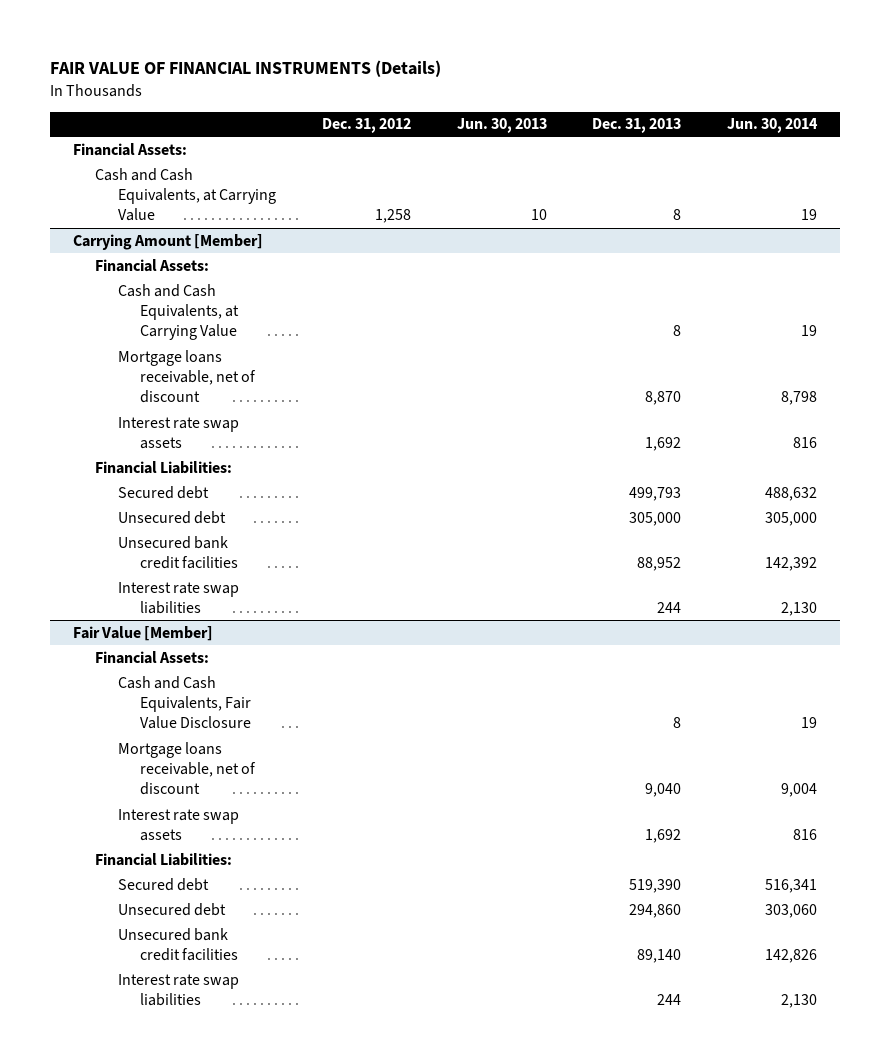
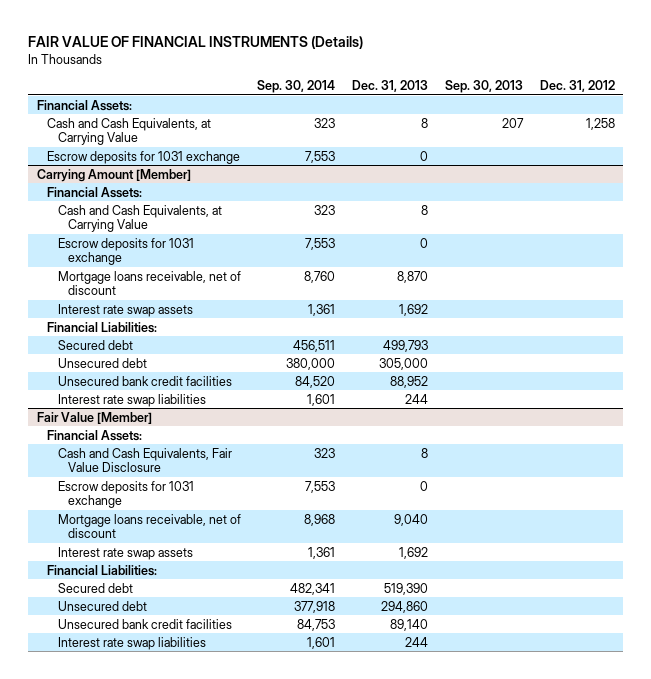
- | Dec. 31, 2012 | Jun. 30, 2013 | Dec. 31, 2013 | Jun. 30, 2014
+ | Sep. 30, 2014 | Dec. 31, 2013 | Sep. 30, 2013 | Dec. 31, 2012
+ Escrow deposits for 1031 exchange | 7,553 | 0 | |
@ Carrying Amount [Member]
+ Escrow deposits for 1031 exchange | 7,553 | 0 | |
@ Fair Value [Member]
+ Escrow deposits for 1031 exchange | 7,553 | 0 | |

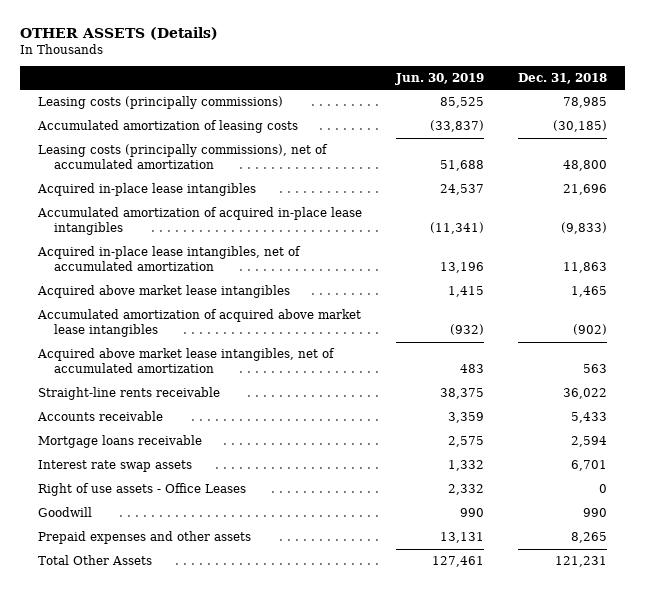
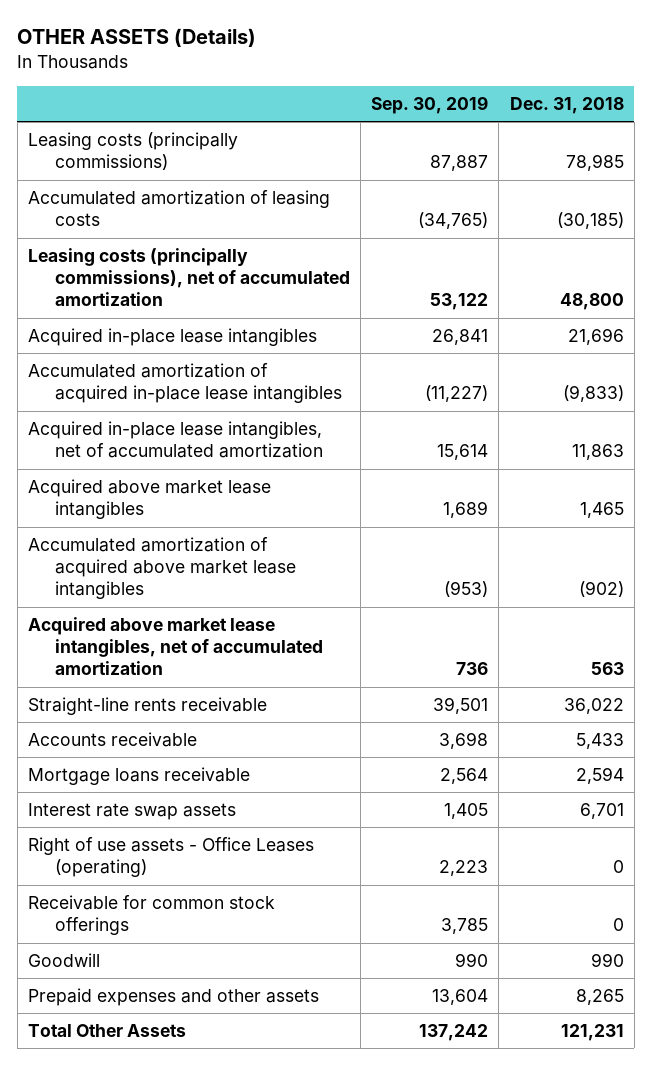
- | Jun. 30, 2019 | Dec. 31, 2018
+ | Sep. 30, 2019 | Dec. 31, 2018
- Right of use assets - Office Leases | 2,332 | 0
+ Right of use assets - Office Leases (operating) | 2,223 | 0
+ Receivable for common stock offerings | 3,785 | 0

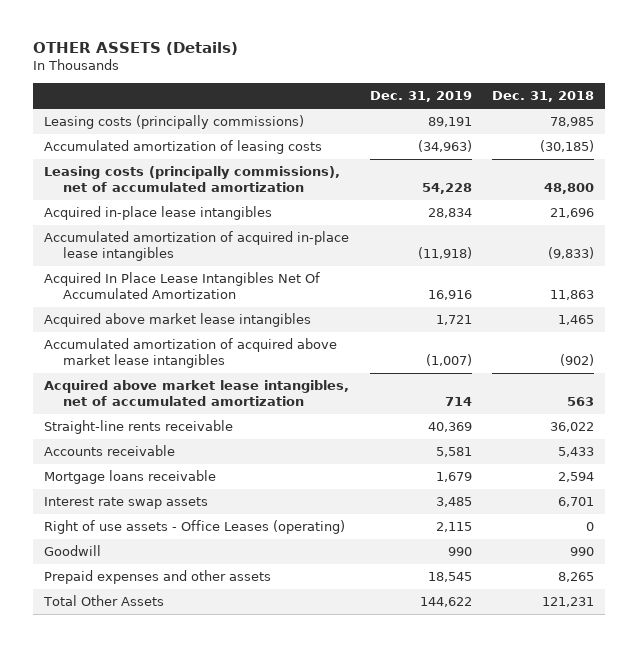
- | Sep. 30, 2019 | Dec. 31, 2018
+ | Dec. 31, 2019 | Dec. 31, 2018
- Acquired in-place lease intangibles, net of accumulated amortization | 15,614 | 11,863
+ Acquired In Place Lease Intangibles Net Of Accumulated Amortization | 16,916 | 11,863
- Receivable for common stock offerings | 3,785 | 0

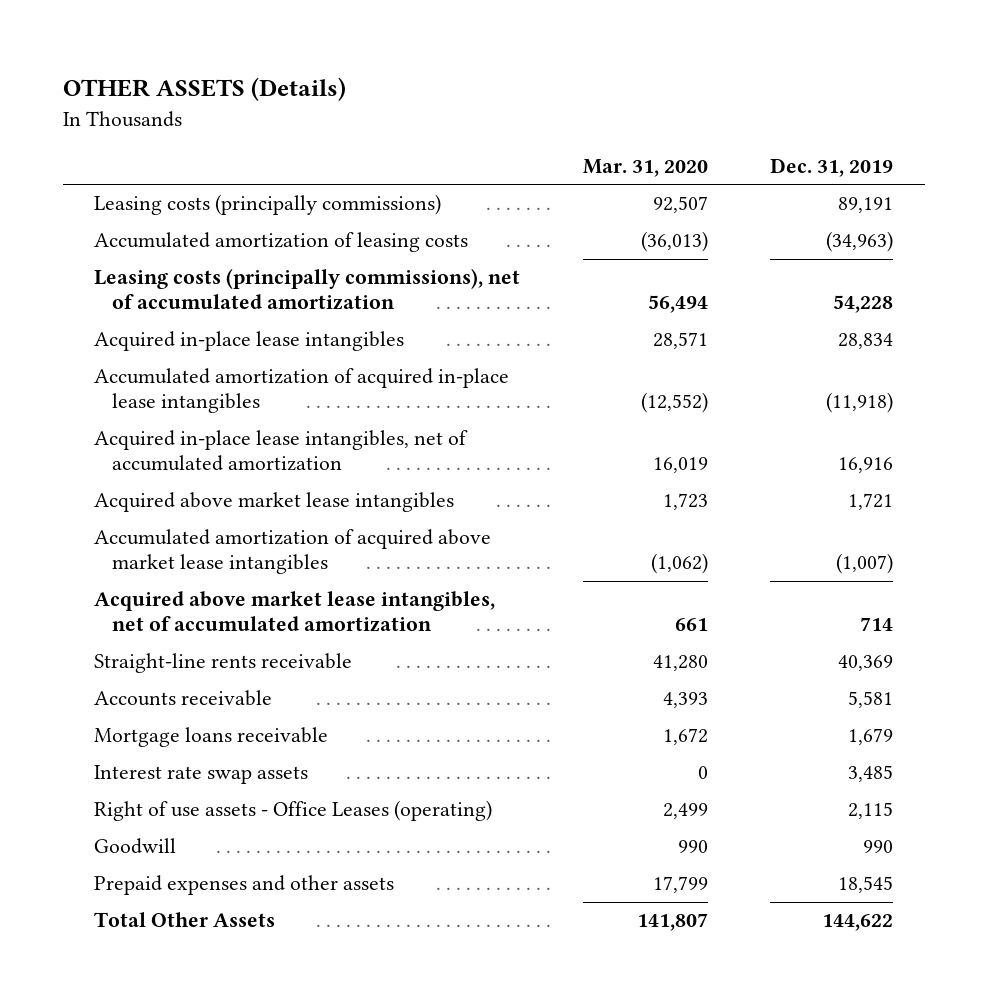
- | Dec. 31, 2019 | Dec. 31, 2018
+ | Mar. 31, 2020 | Dec. 31, 2019
- Acquired In Place Lease Intangibles Net Of Accumulated Amortization | 16,916 | 11,863
+ Acquired in-place lease intangibles, net of accumulated amortization | 16,019 | 16,916

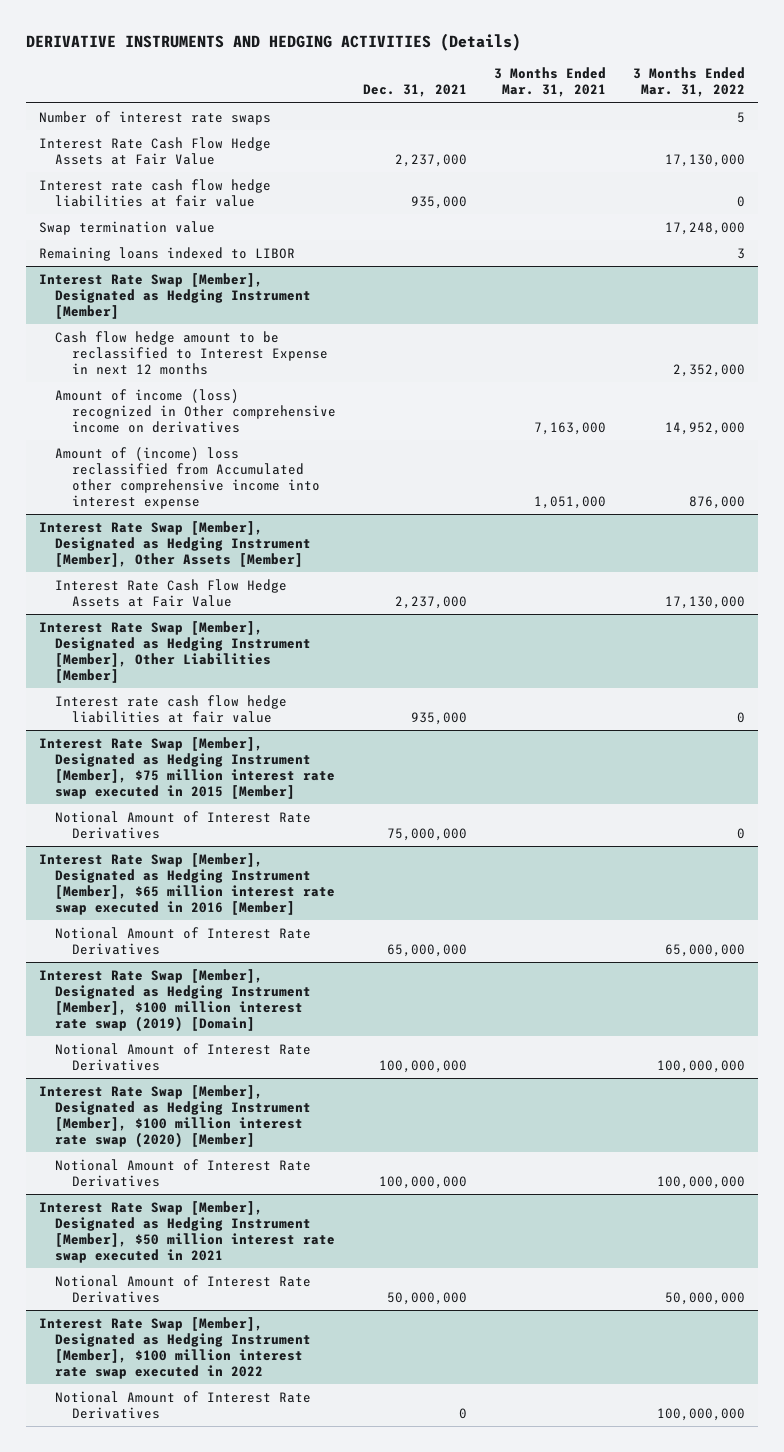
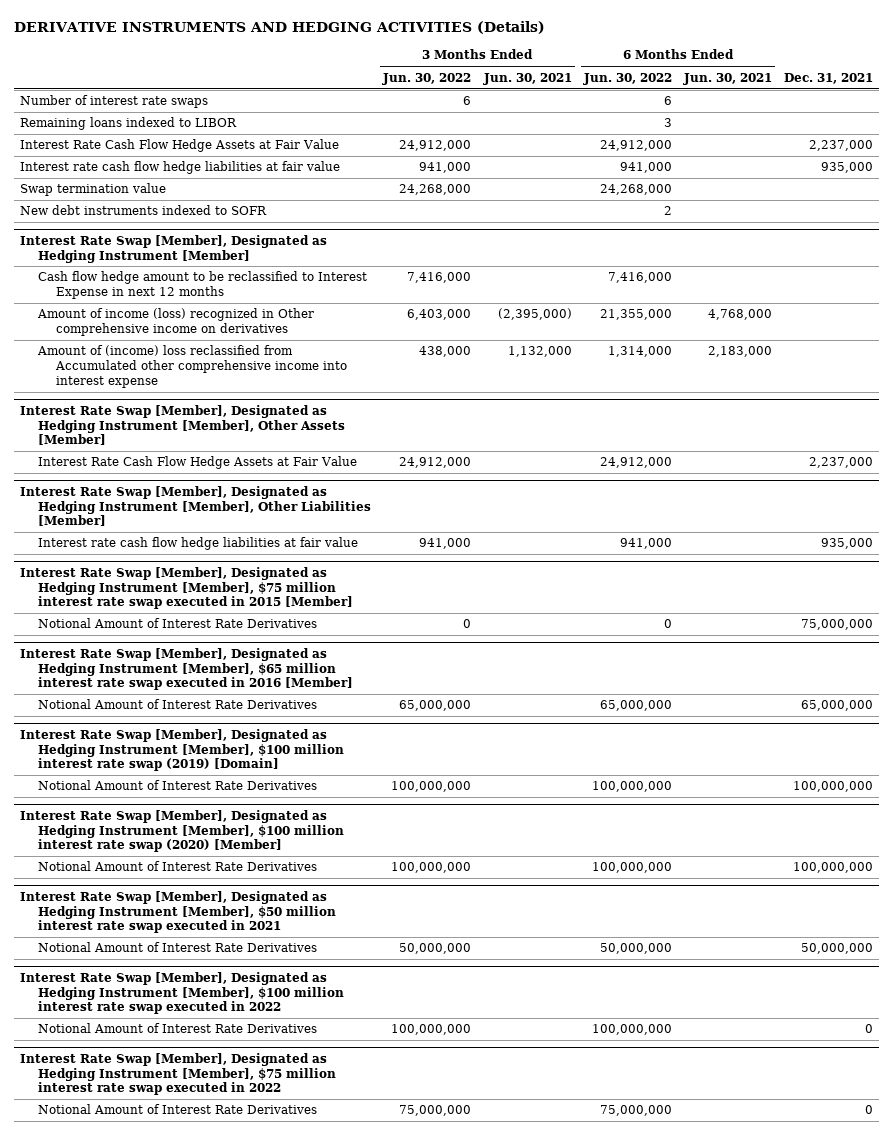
- | Dec. 31, 2021 | 3 Months Ended Mar. 31, 2021 | 3 Months Ended Mar. 31, 2022
+ | 3 Months Ended Jun. 30, 2022 | 3 Months Ended Jun. 30, 2021 | 6 Months Ended Jun. 30, 2022 | 6 Months Ended Jun. 30, 2021 | Dec. 31, 2021
moved up: Remaining loans indexed to LIBOR | | | 3 | |
+ New debt instruments indexed to SOFR | | | 2 | |
+ Interest Rate Swap [Member], Designated as Hedging Instrument [Member], $75 million interest rate swap executed in 2022
+ Notional Amount of Interest Rate Derivatives | 75,000,000 | | 75,000,000 | | 0

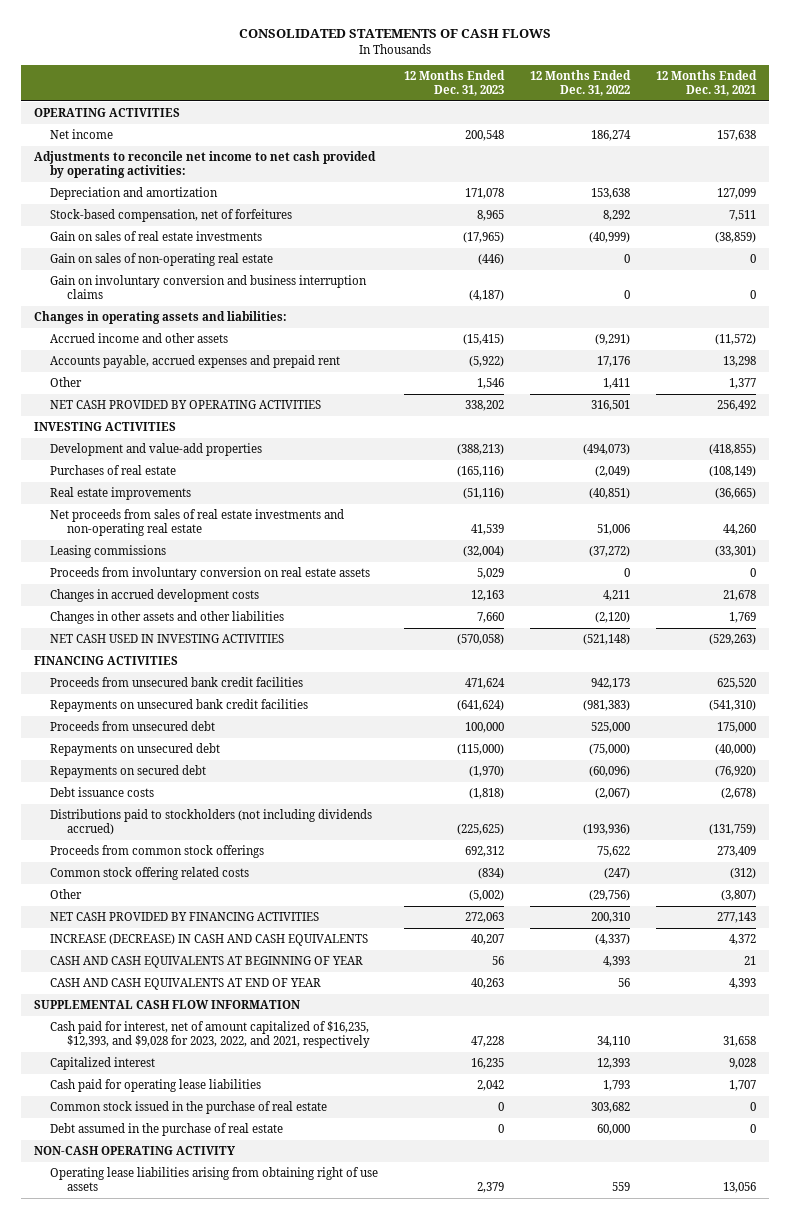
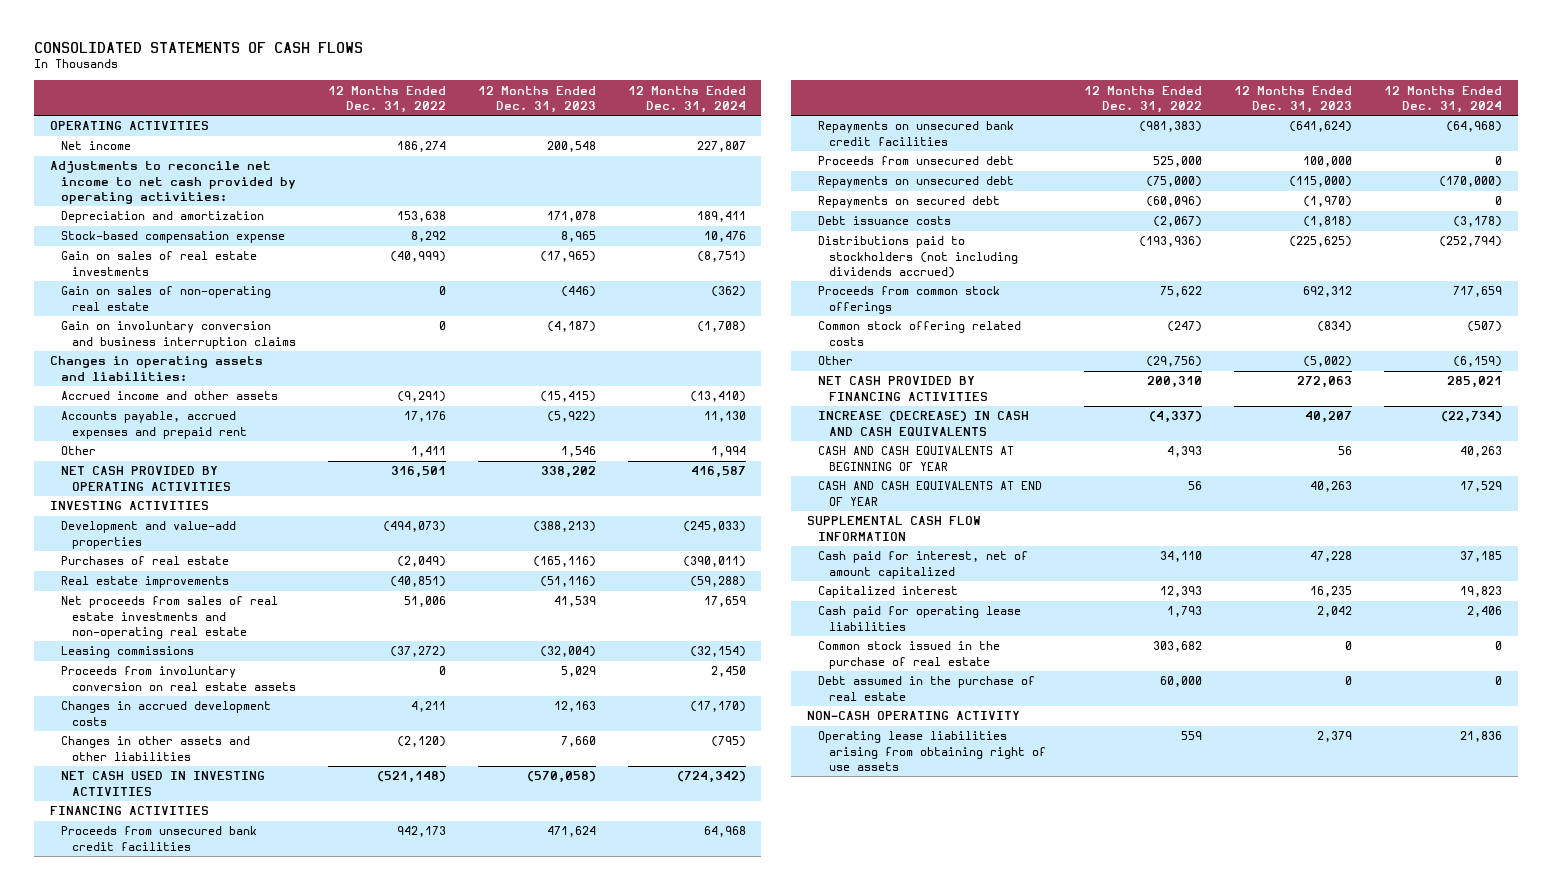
- | 12 Months Ended Dec. 31, 2023 | 12 Months Ended Dec. 31, 2022 | 12 Months Ended Dec. 31, 2021
+ | 12 Months Ended Dec. 31, 2022 | 12 Months Ended Dec. 31, 2023 | 12 Months Ended Dec. 31, 2024
- Stock-based compensation, net of forfeitures | 8,965 | 8,292 | 7,511
+ Stock-based compensation expense | 8,292 | 8,965 | 10,476
- Cash paid for interest, net of amount capitalized of $16,235, $12,393, and $9,028 for 2023, 2022, and 2021, respectively | 47,228 | 34,110 | 31,658
+ Cash paid for interest, net of amount capitalized | 34,110 | 47,228 | 37,185

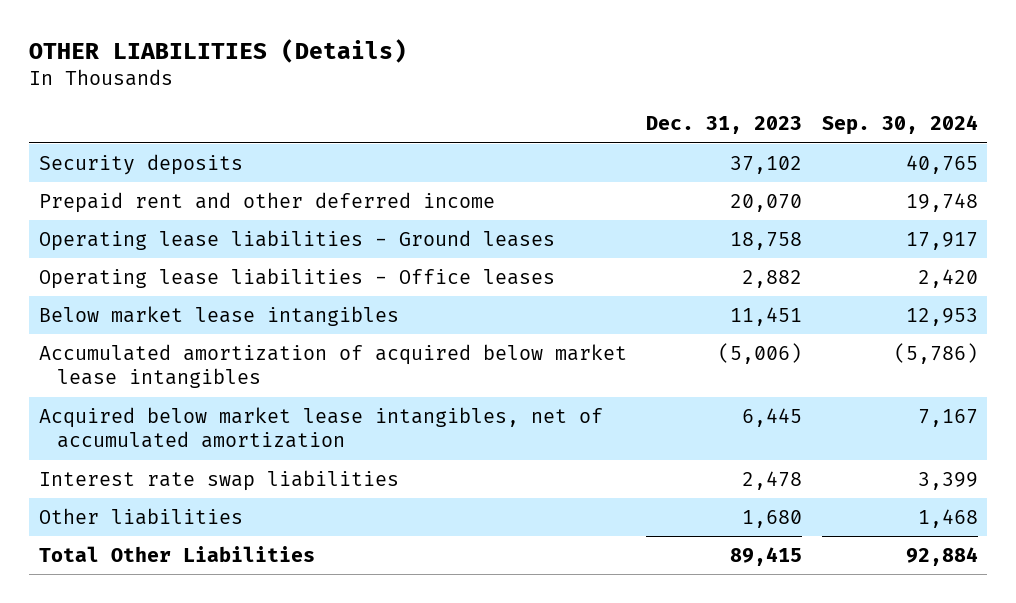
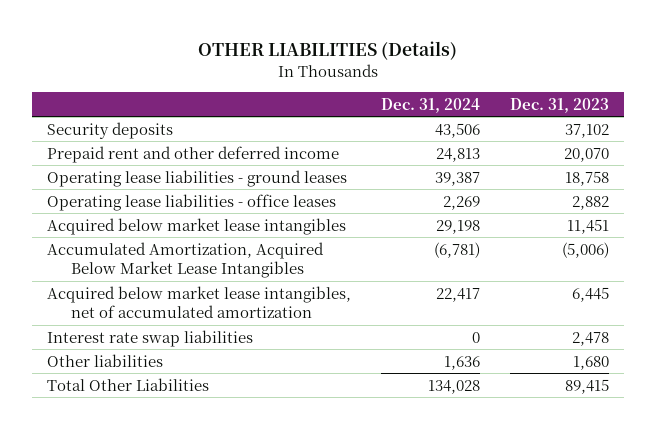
- | Dec. 31, 2023 | Sep. 30, 2024
+ | Dec. 31, 2024 | Dec. 31, 2023
- Operating lease liabilities - Ground leases | 18,758 | 17,917
- Operating lease liabilities - Office leases | 2,882 | 2,420
- Below market lease intangibles | 11,451 | 12,953
- Accumulated amortization of acquired below market lease intangibles | (5,006) | (5,786)
+ Operating lease liabilities - ground leases | 39,387 | 18,758
+ Operating lease liabilities - office leases | 2,269 | 2,882
+ Acquired below market lease intangibles | 29,198 | 11,451
+ Accumulated Amortization, Acquired Below Market Lease Intangibles | (6,781) | (5,006)

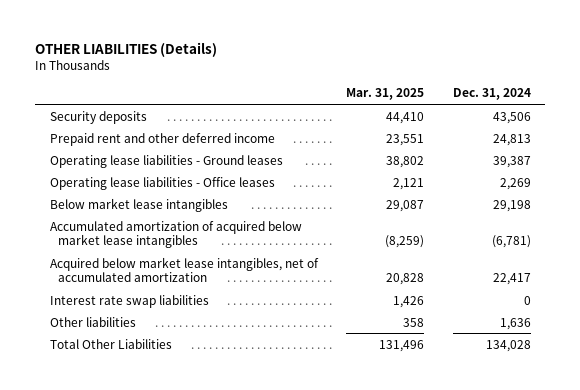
- | Dec. 31, 2024 | Dec. 31, 2023
+ | Mar. 31, 2025 | Dec. 31, 2024
- Operating lease liabilities - ground leases | 39,387 | 18,758
- Operating lease liabilities - office leases | 2,269 | 2,882
- Acquired below market lease intangibles | 29,198 | 11,451
- Accumulated Amortization, Acquired Below Market Lease Intangibles | (6,781) | (5,006)
+ Operating lease liabilities - Ground leases | 38,802 | 39,387
+ Operating lease liabilities - Office leases | 2,121 | 2,269
+ Below market lease intangibles | 29,087 | 29,198
+ Accumulated amortization of acquired below market lease intangibles | (8,259) | (6,781)

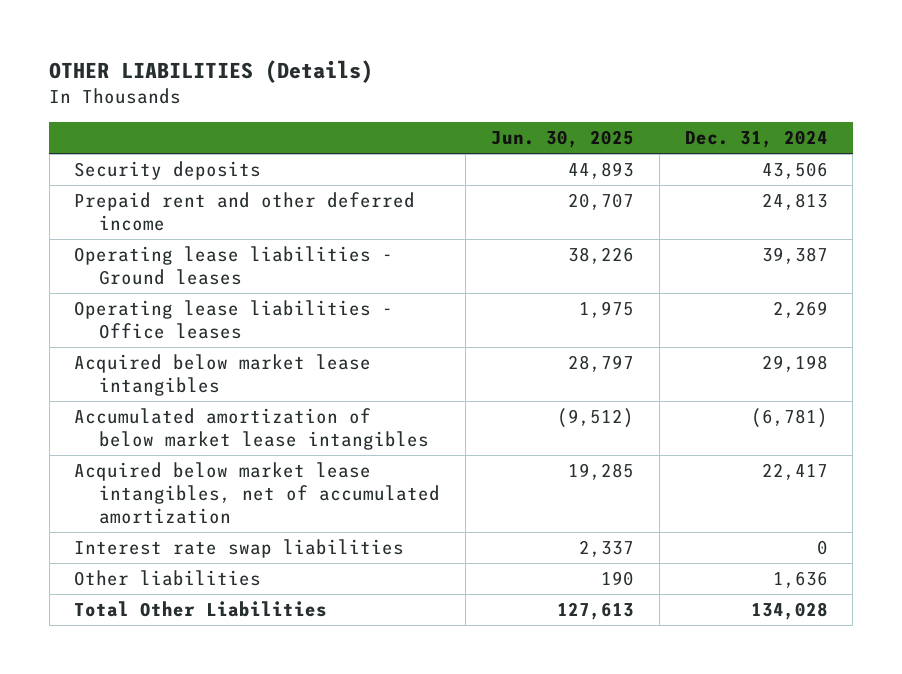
- | Mar. 31, 2025 | Dec. 31, 2024
+ | Jun. 30, 2025 | Dec. 31, 2024
- Below market lease intangibles | 29,087 | 29,198
- Accumulated amortization of acquired below market lease intangibles | (8,259) | (6,781)
+ Acquired below market lease intangibles | 28,797 | 29,198
+ Accumulated amortization of below market lease intangibles | (9,512) | (6,781)

